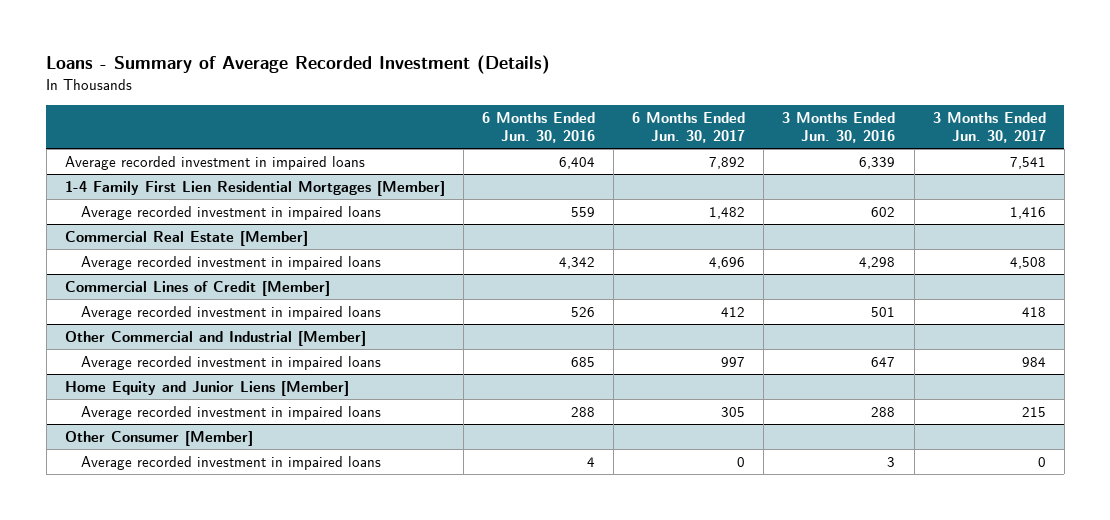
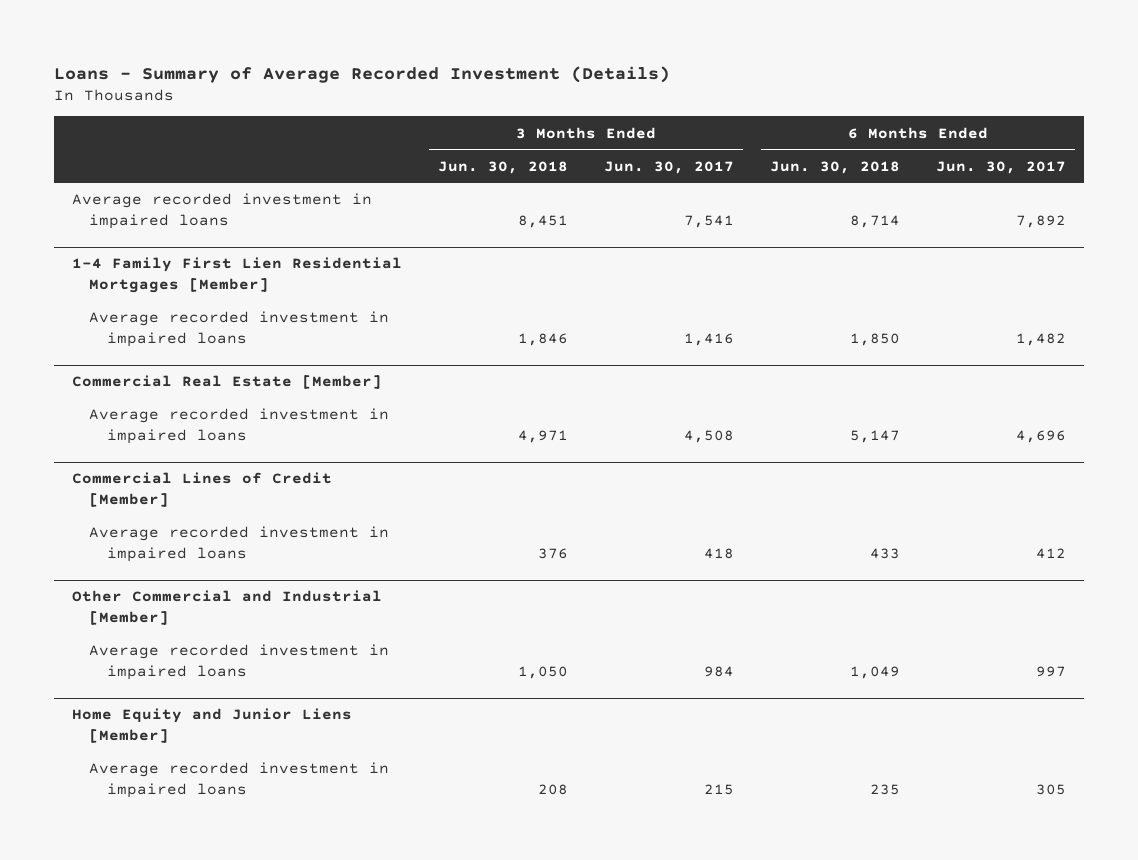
- | 6 Months Ended Jun. 30, 2016 | 6 Months Ended Jun. 30, 2017 | 3 Months Ended Jun. 30, 2016 | 3 Months Ended Jun. 30, 2017
+ | 3 Months Ended Jun. 30, 2018 | 3 Months Ended Jun. 30, 2017 | 6 Months Ended Jun. 30, 2018 | 6 Months Ended Jun. 30, 2017
- Other Consumer [Member]
- Average recorded investment in impaired loans | 4 | 0 | 3 | 0

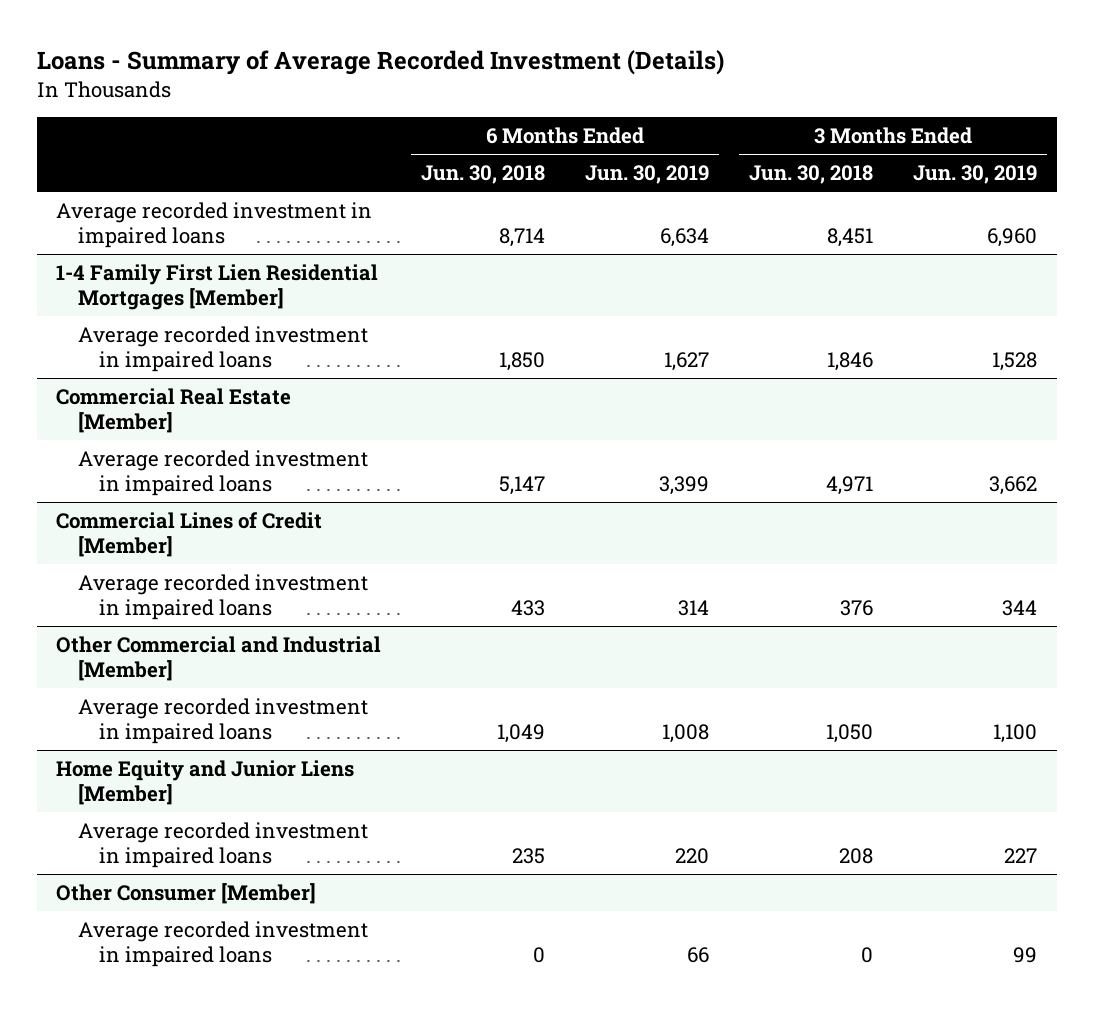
- | 3 Months Ended Jun. 30, 2018 | 3 Months Ended Jun. 30, 2017 | 6 Months Ended Jun. 30, 2018 | 6 Months Ended Jun. 30, 2017
+ | 6 Months Ended Jun. 30, 2018 | 6 Months Ended Jun. 30, 2019 | 3 Months Ended Jun. 30, 2018 | 3 Months Ended Jun. 30, 2019
+ Other Consumer [Member]
+ Average recorded investment in impaired loans | 0 | 66 | 0 | 99

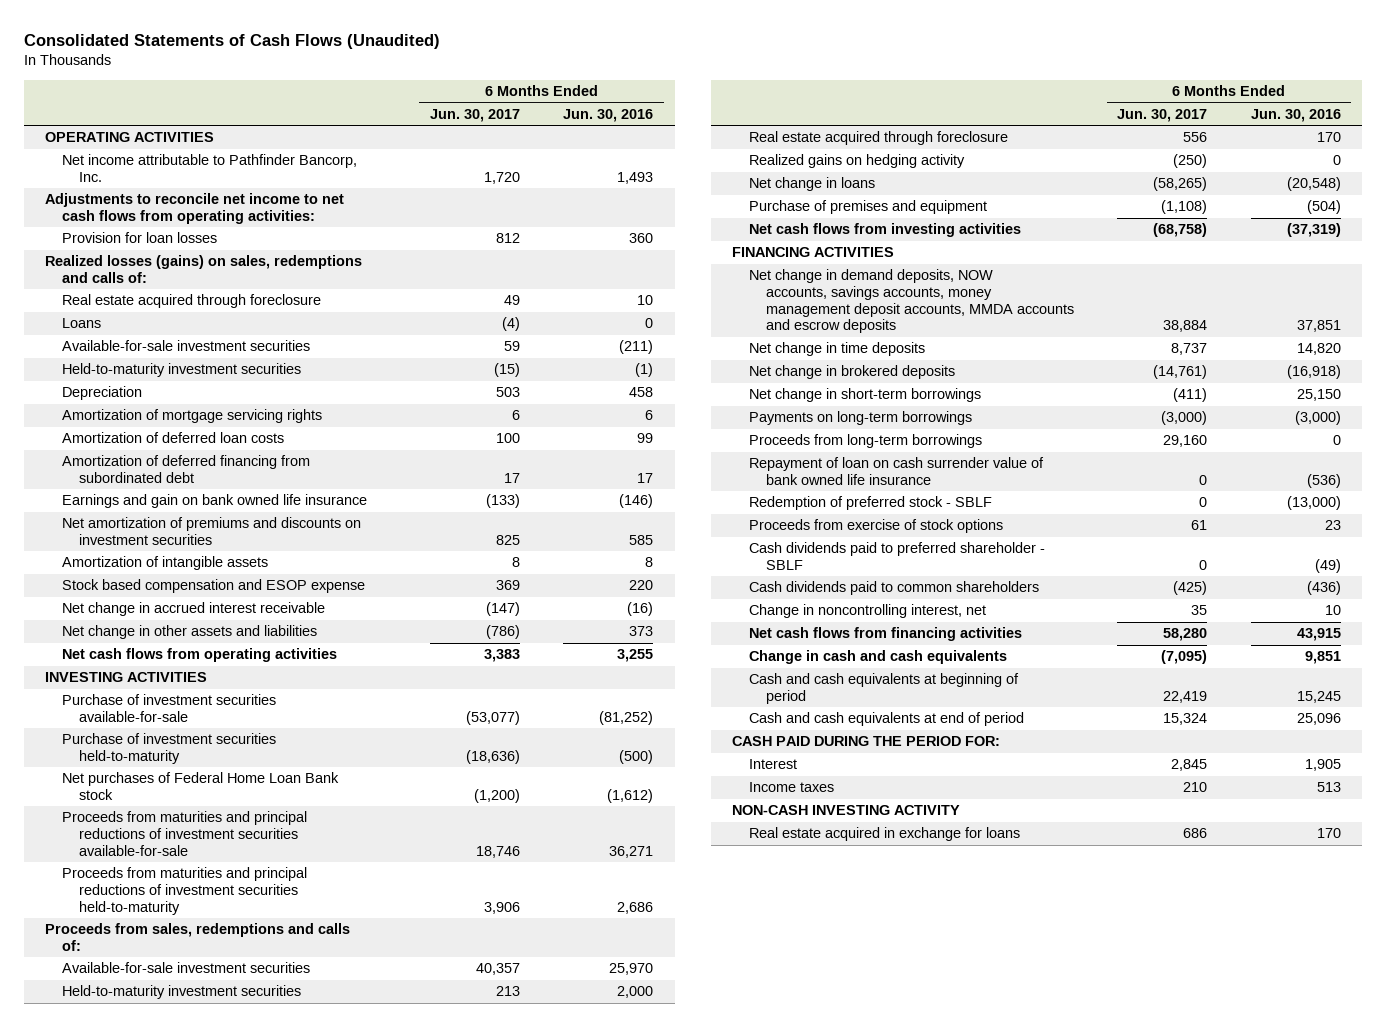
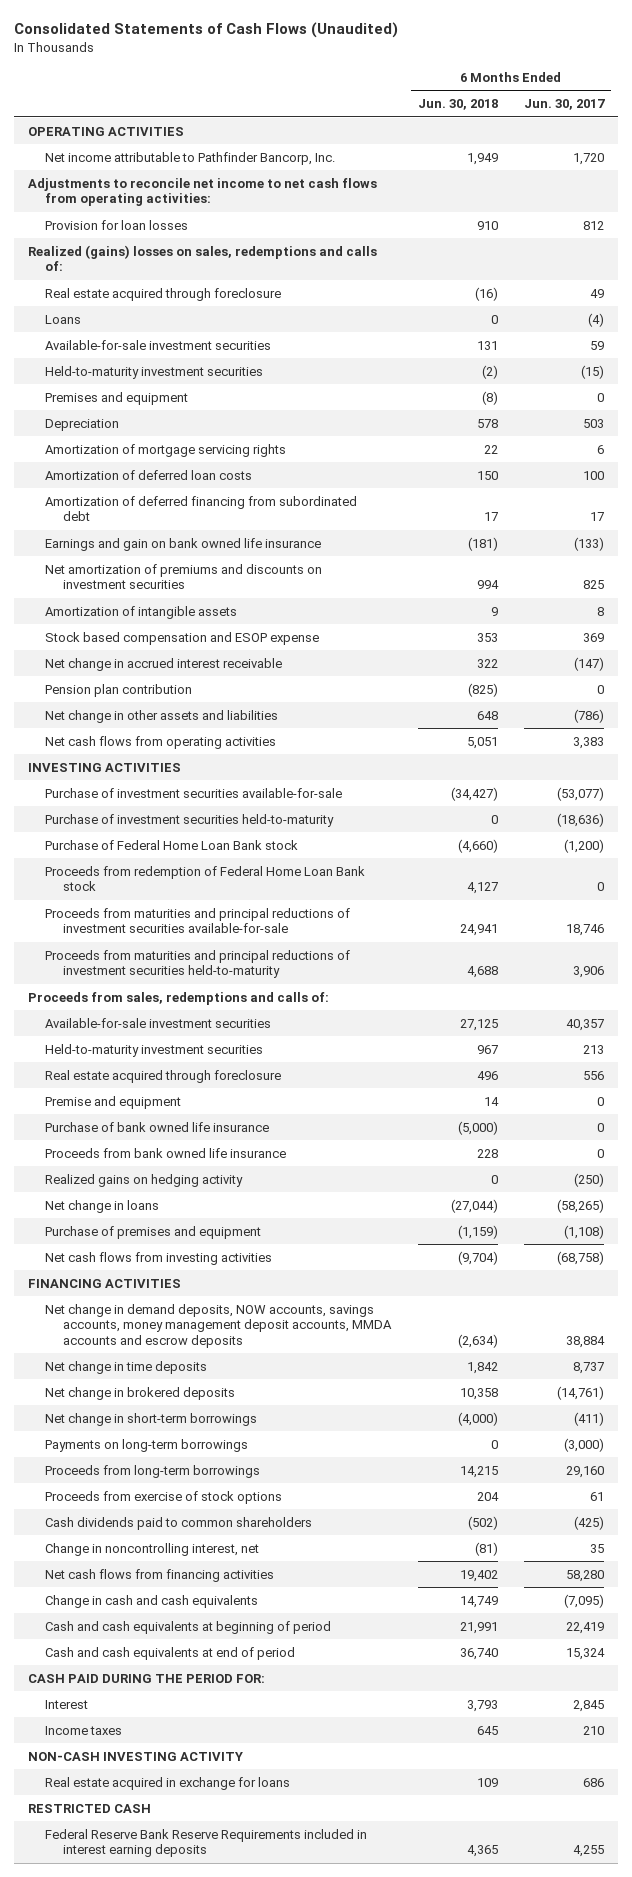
- | 6 Months Ended Jun. 30, 2017 | 6 Months Ended Jun. 30, 2016
+ | 6 Months Ended Jun. 30, 2018 | 6 Months Ended Jun. 30, 2017
- Realized losses (gains) on sales, redemptions and calls of:
+ Realized (gains) losses on sales, redemptions and calls of:
+ Premises and equipment | (8) | 0
+ Pension plan contribution | (825) | 0
- Net purchases of Federal Home Loan Bank stock | (1,200) | (1,612)
+ Purchase of Federal Home Loan Bank stock | (4,660) | (1,200)
+ Proceeds from redemption of Federal Home Loan Bank stock | 4,127 | 0
+ Premise and equipment | 14 | 0
+ Purchase of bank owned life insurance | (5,000) | 0
+ Proceeds from bank owned life insurance | 228 | 0
- Repayment of loan on cash surrender value of bank owned life insurance | 0 | (536)
- Redemption of preferred stock - SBLF | 0 | (13,000)
- Cash dividends paid to preferred shareholder - SBLF | 0 | (49)
+ RESTRICTED CASH
+ Federal Reserve Bank Reserve Requirements included in interest earning deposits | 4,365 | 4,255

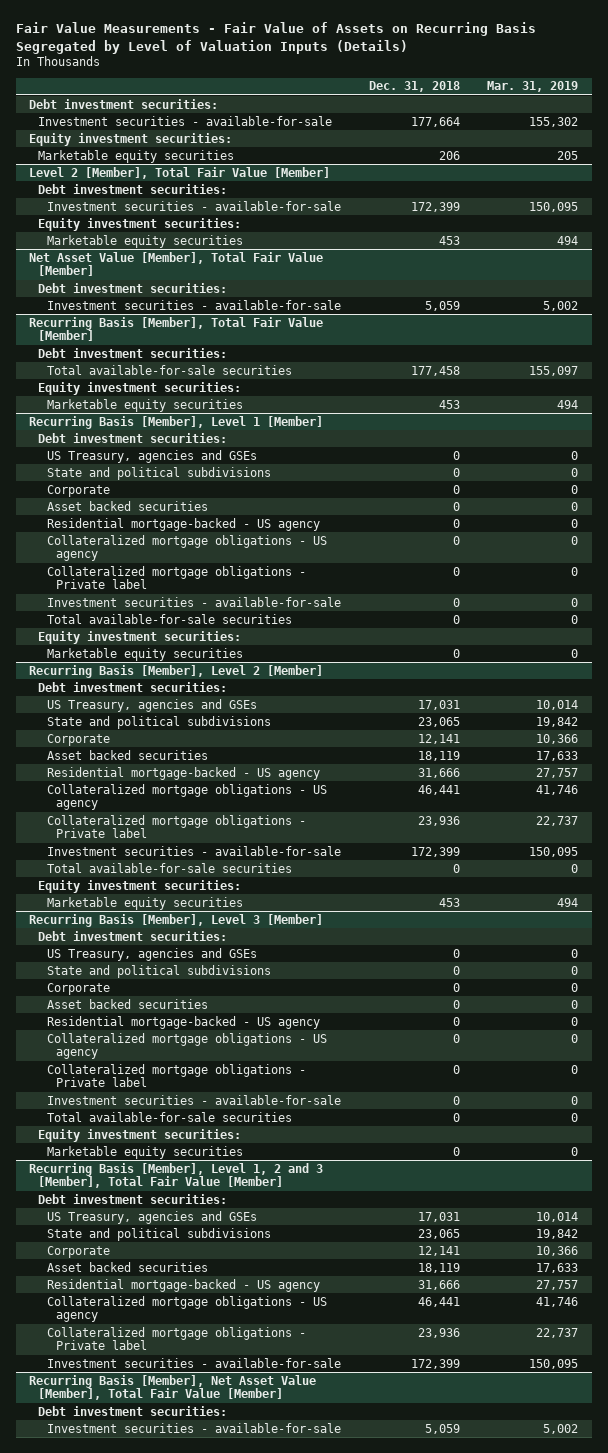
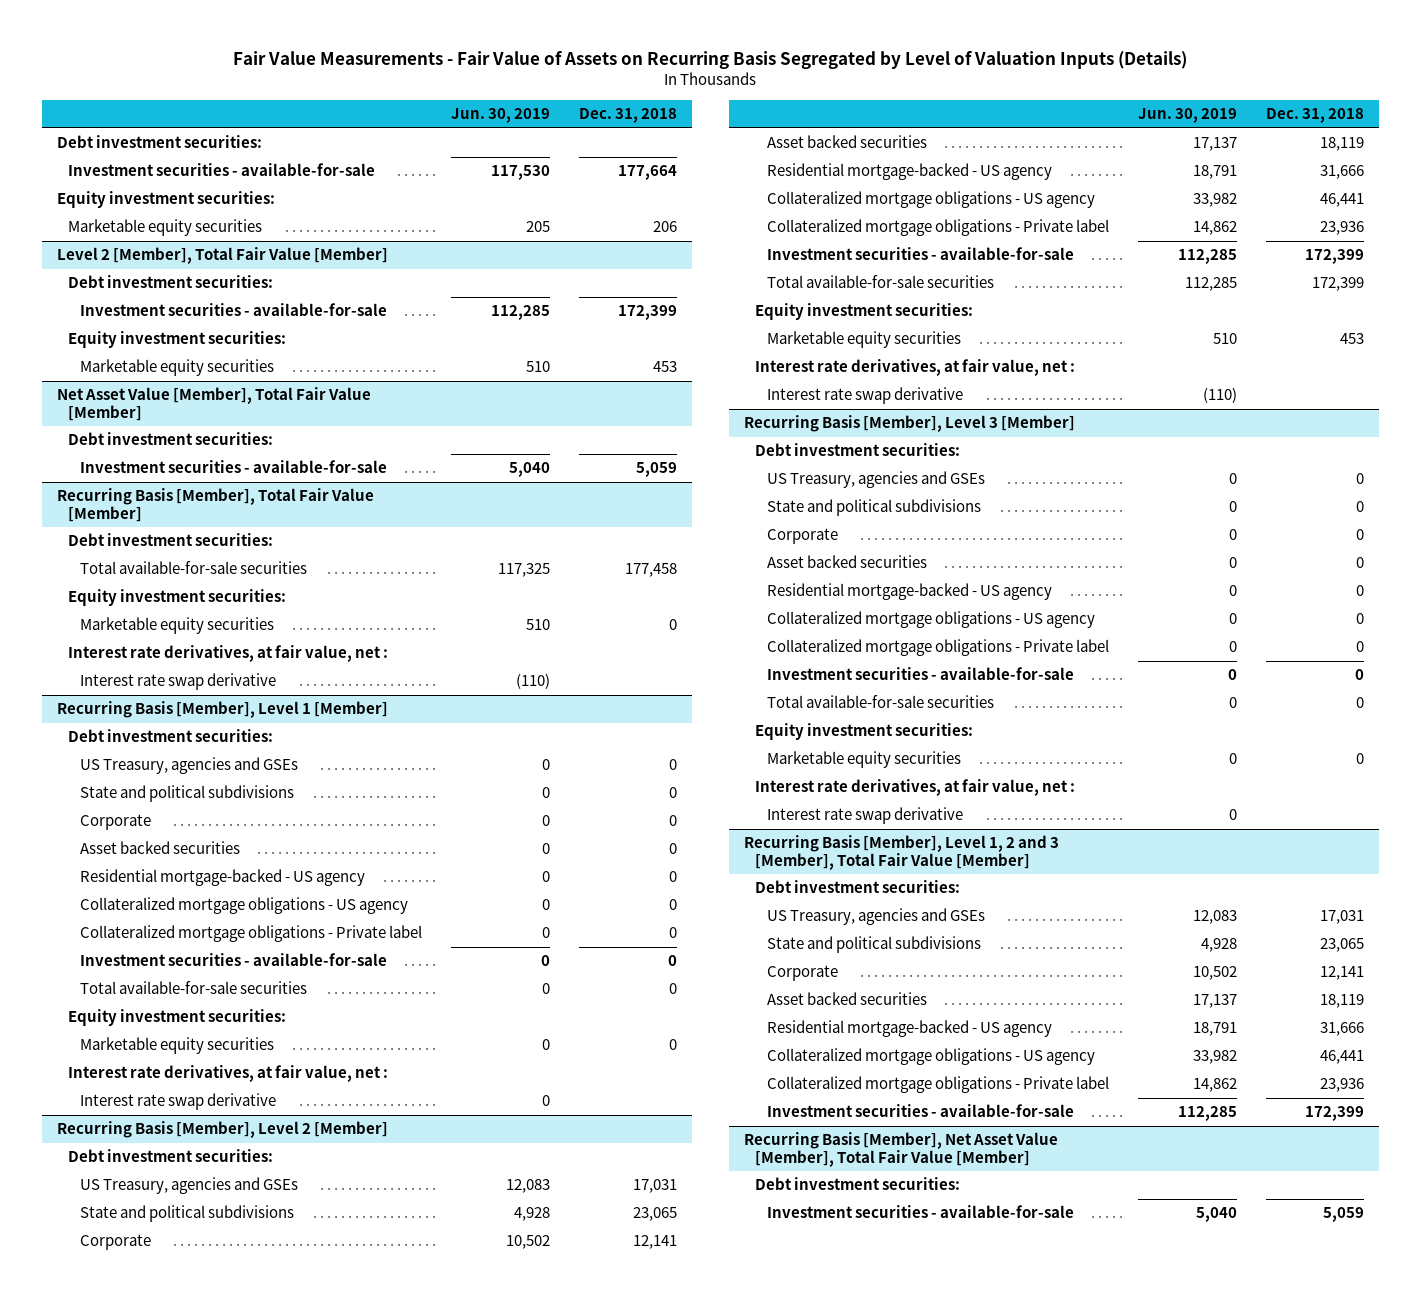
- | Dec. 31, 2018 | Mar. 31, 2019
+ | Jun. 30, 2019 | Dec. 31, 2018
@ Recurring Basis [Member], Total Fair Value [Member]
- Marketable equity securities | 453 | 494
+ Marketable equity securities | 510 | 0
+ Interest rate derivatives, at fair value, net :
+ Interest rate swap derivative | (110) |
@ Recurring Basis [Member], Level 1 [Member]
+ Interest rate derivatives, at fair value, net :
+ Interest rate swap derivative | 0 |
@ Recurring Basis [Member], Level 2 [Member]
- Total available-for-sale securities | 0 | 0
+ Total available-for-sale securities | 112,285 | 172,399
+ Interest rate derivatives, at fair value, net :
+ Interest rate swap derivative | (110) |
@ Recurring Basis [Member], Level 3 [Member]
+ Interest rate derivatives, at fair value, net :
+ Interest rate swap derivative | 0 |

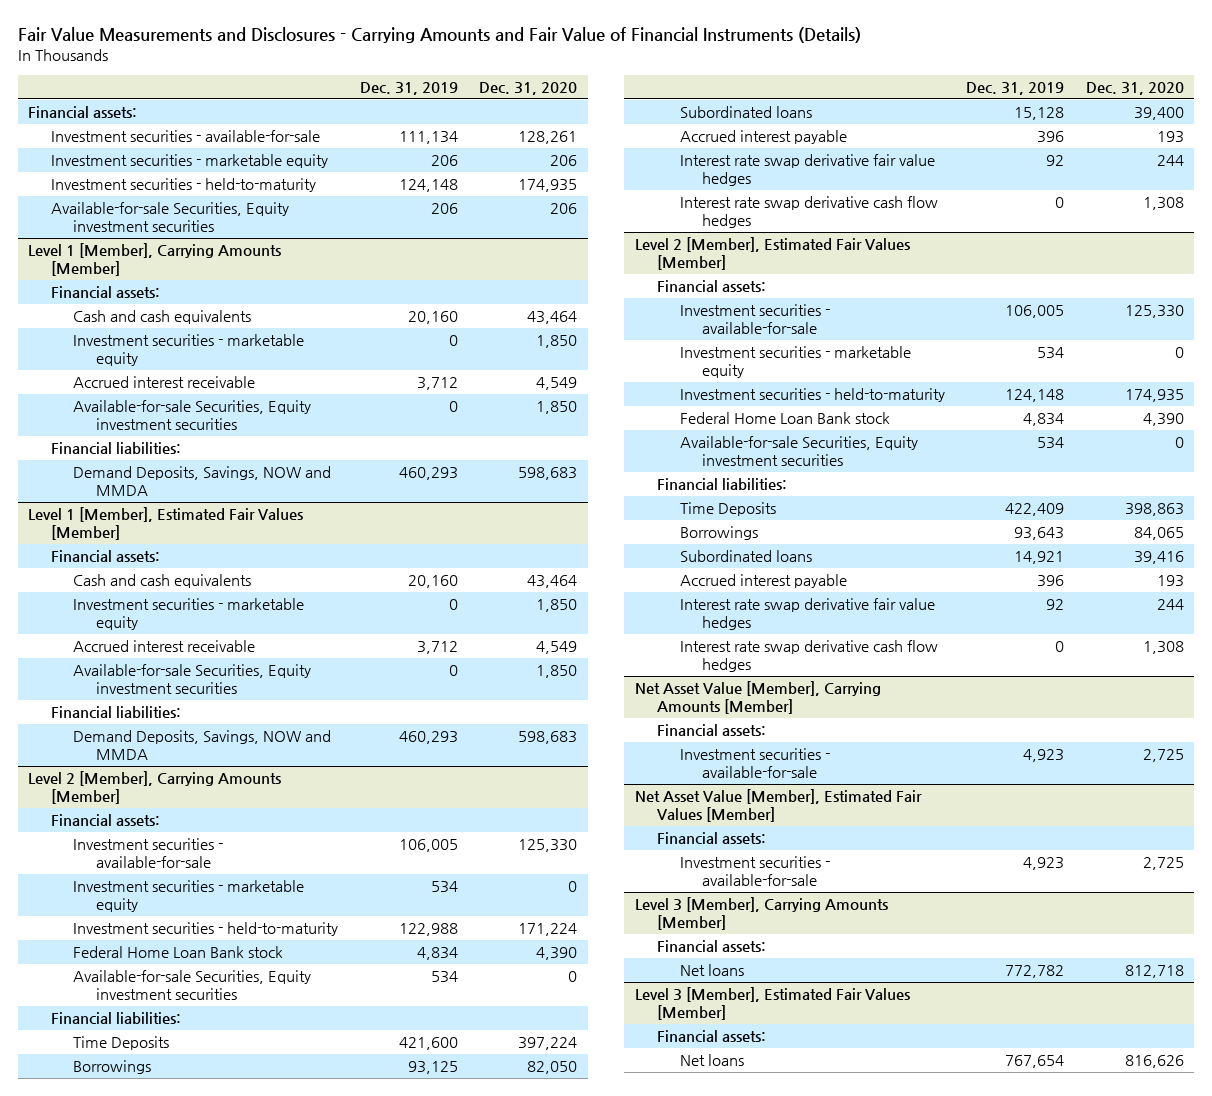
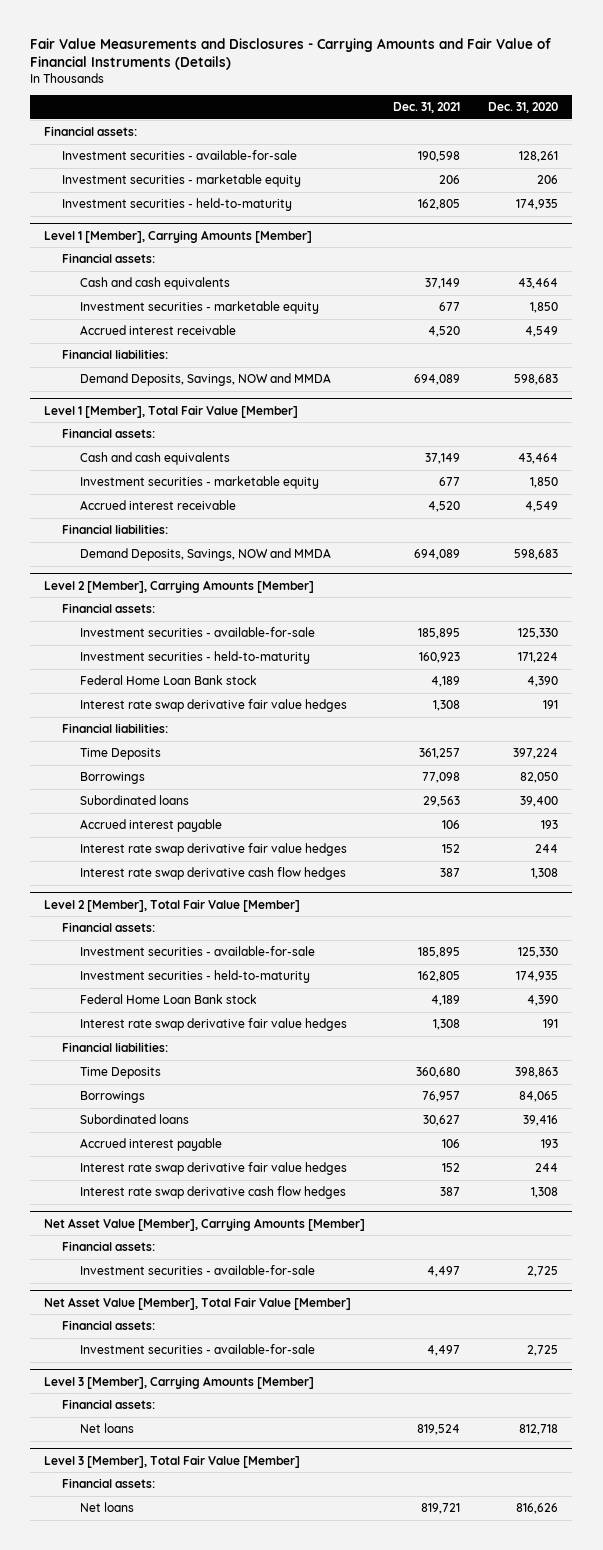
- | Dec. 31, 2019 | Dec. 31, 2020
+ | Dec. 31, 2021 | Dec. 31, 2020
- Available-for-sale Securities, Equity investment securities | 206 | 206
@ Level 1 [Member], Carrying Amounts [Member]
- Available-for-sale Securities, Equity investment securities | 0 | 1,850
- Level 1 [Member], Estimated Fair Values [Member]
+ Level 1 [Member], Total Fair Value [Member]
- Available-for-sale Securities, Equity investment securities | 0 | 1,850
@ Level 2 [Member], Carrying Amounts [Member]
- Investment securities - marketable equity | 534 | 0
- Available-for-sale Securities, Equity investment securities | 534 | 0
+ Interest rate swap derivative fair value hedges | 1,308 | 191
- Level 2 [Member], Estimated Fair Values [Member]
+ Level 2 [Member], Total Fair Value [Member]
- Investment securities - marketable equity | 534 | 0
- Available-for-sale Securities, Equity investment securities | 534 | 0
+ Interest rate swap derivative fair value hedges | 1,308 | 191
- Net Asset Value [Member], Estimated Fair Values [Member]
+ Net Asset Value [Member], Total Fair Value [Member]
- Level 3 [Member], Estimated Fair Values [Member]
+ Level 3 [Member], Total Fair Value [Member]

